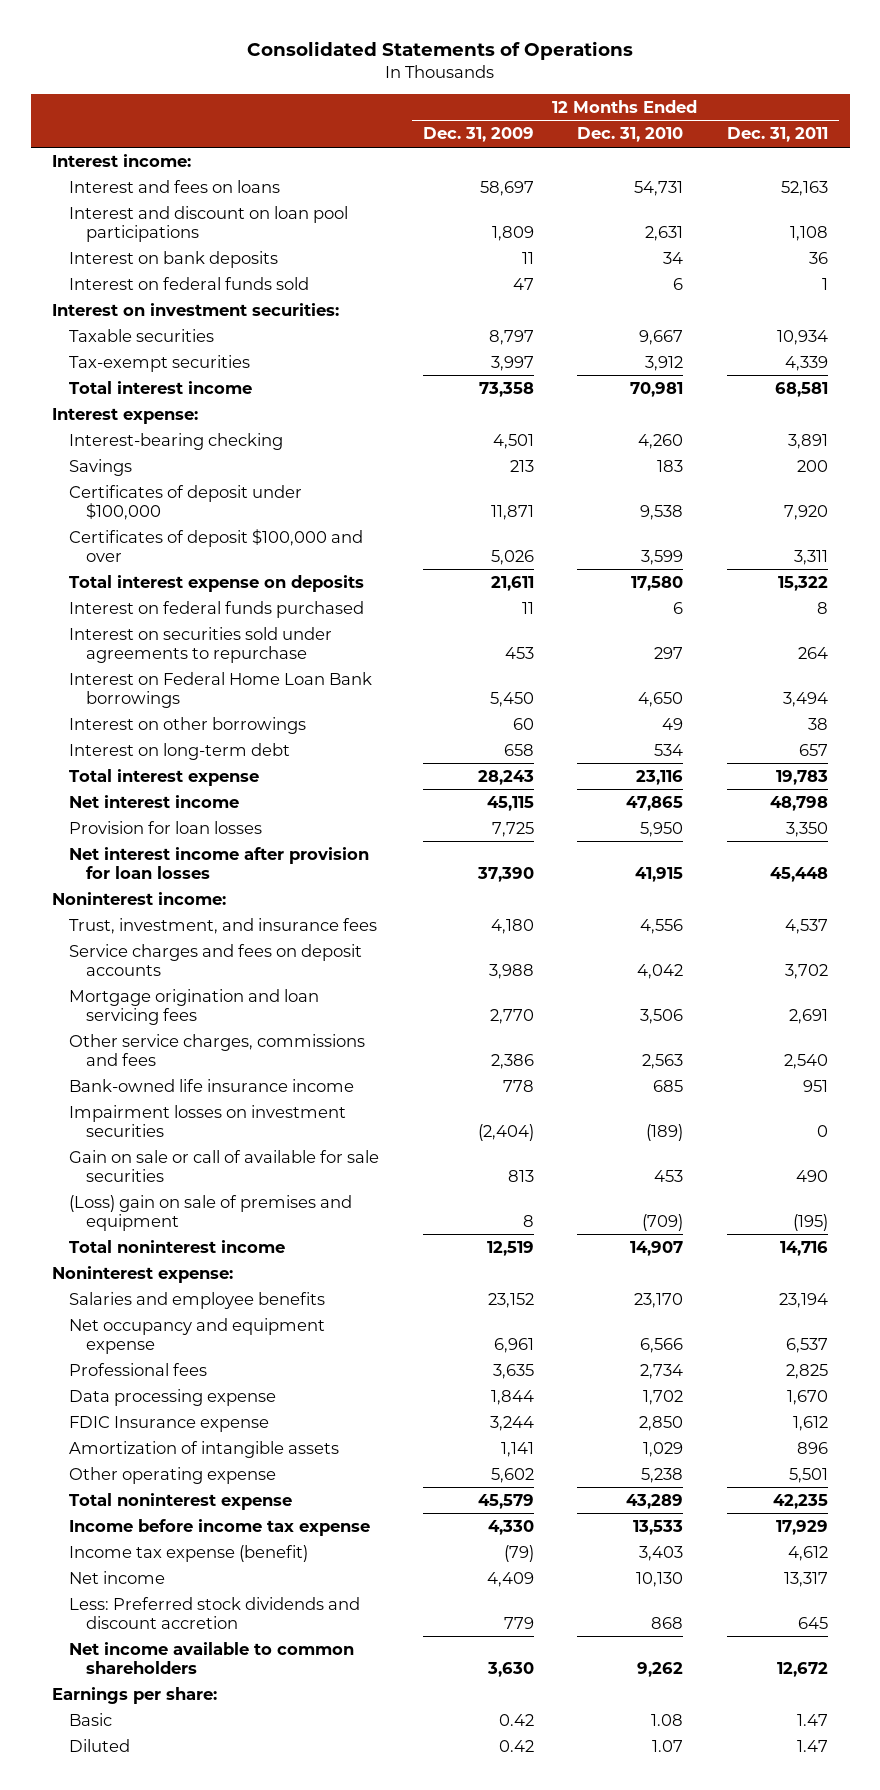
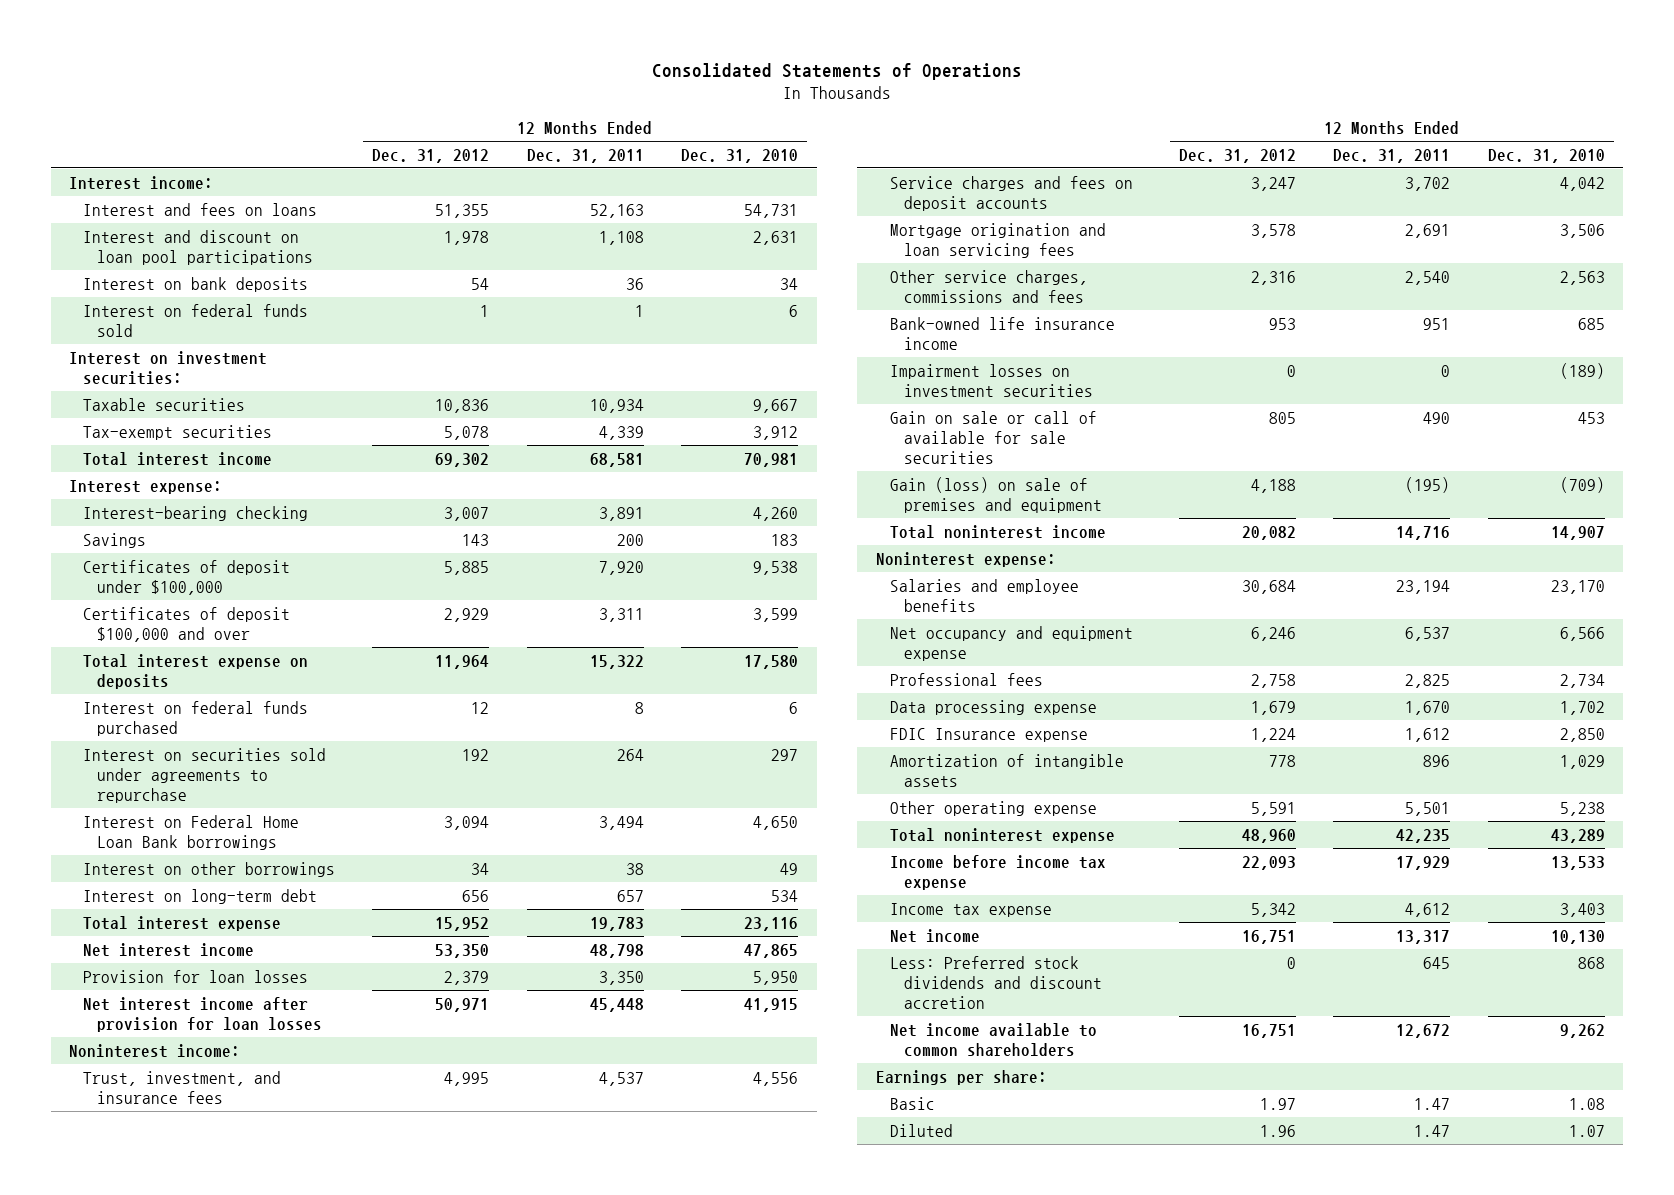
- | 12 Months Ended Dec. 31, 2009 | 12 Months Ended Dec. 31, 2010 | 12 Months Ended Dec. 31, 2011
+ | 12 Months Ended Dec. 31, 2012 | 12 Months Ended Dec. 31, 2011 | 12 Months Ended Dec. 31, 2010
- (Loss) gain on sale of premises and equipment | 8 | (709) | (195)
+ Gain (loss) on sale of premises and equipment | 4,188 | (195) | (709)
- Income tax expense (benefit) | (79) | 3,403 | 4,612
+ Income tax expense | 5,342 | 4,612 | 3,403

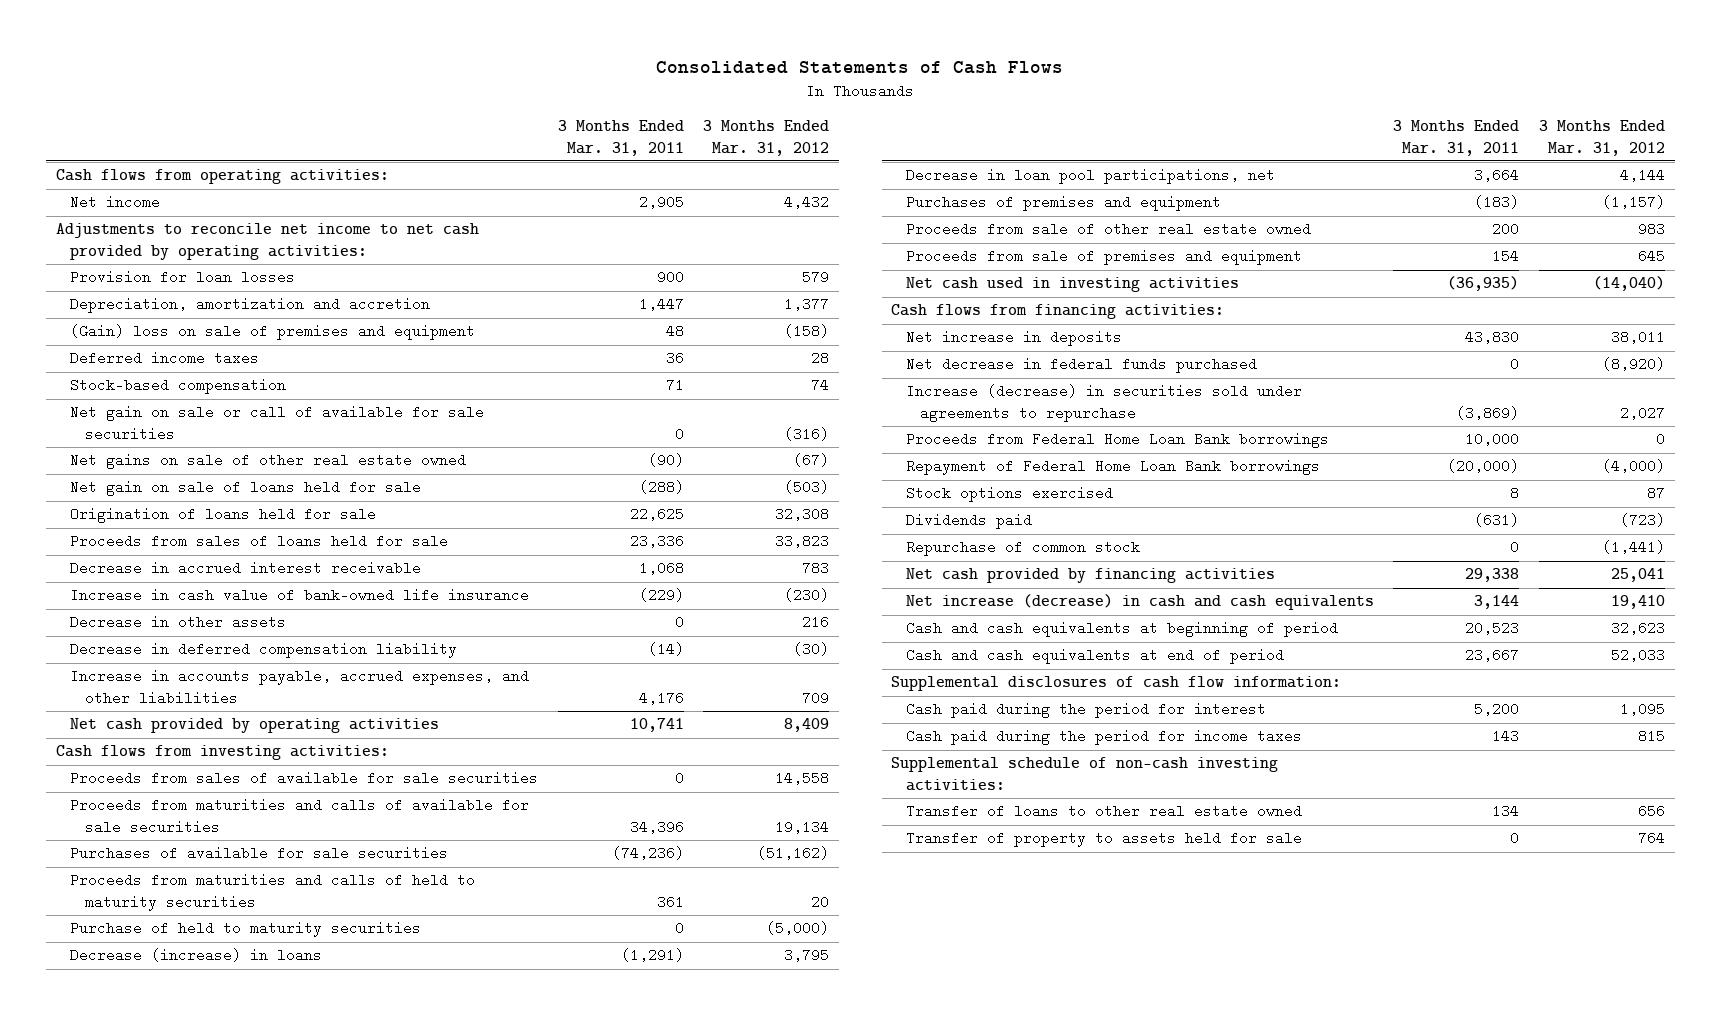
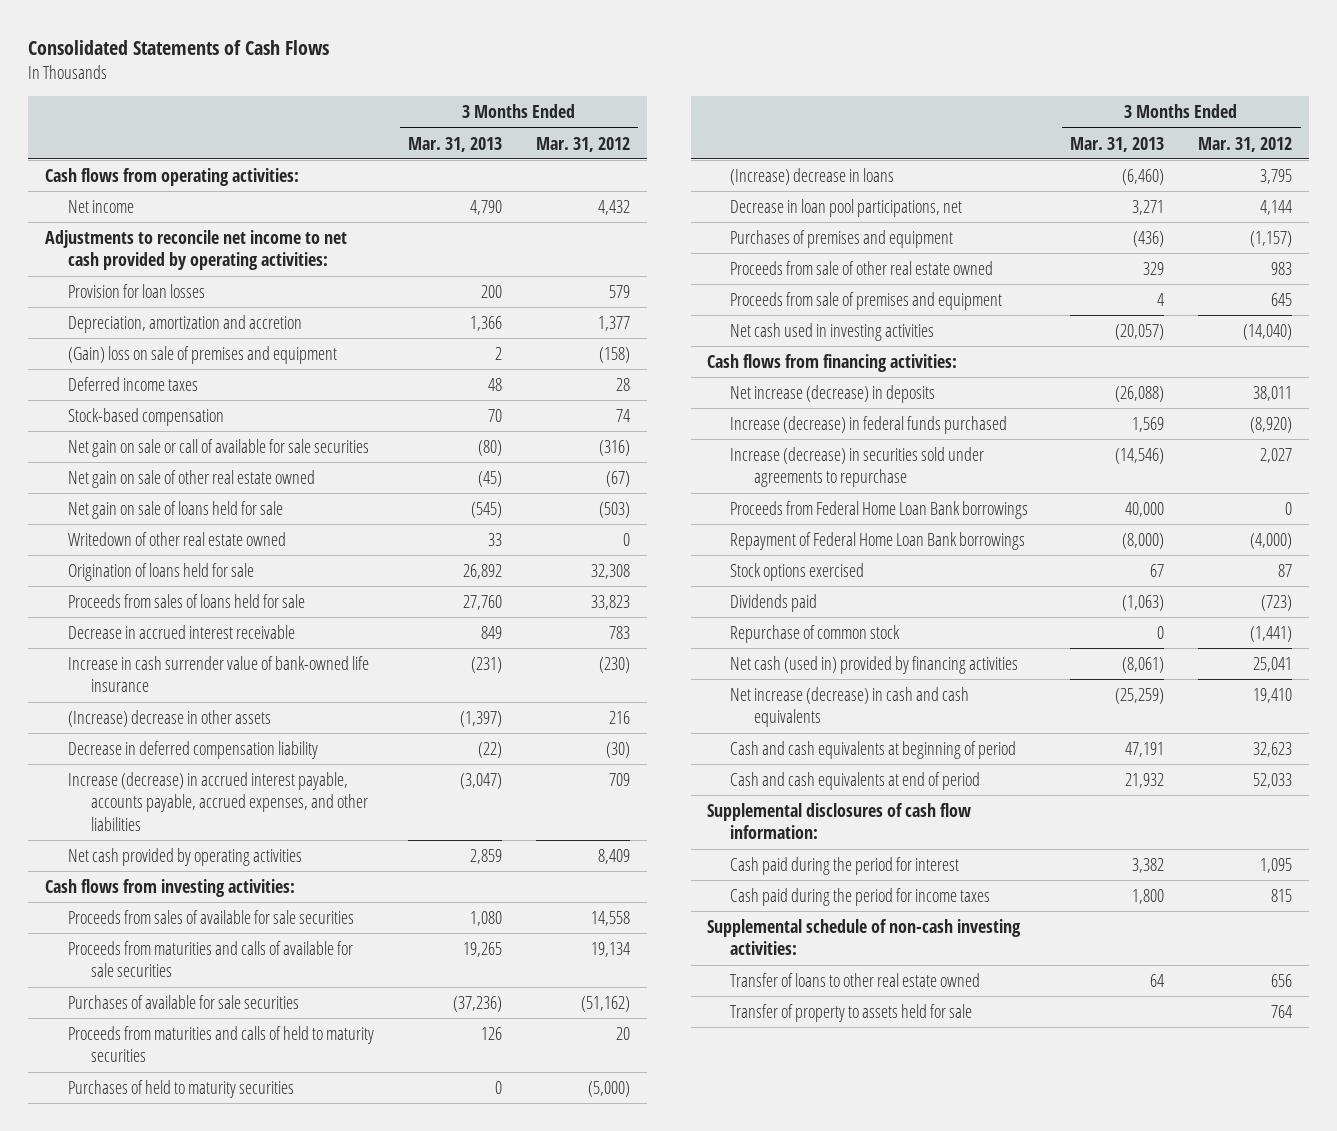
- | 3 Months Ended Mar. 31, 2011 | 3 Months Ended Mar. 31, 2012
+ | 3 Months Ended Mar. 31, 2013 | 3 Months Ended Mar. 31, 2012
- Net gains on sale of other real estate owned | (90) | (67)
+ Net gain on sale of other real estate owned | (45) | (67)
+ Writedown of other real estate owned | 33 | 0
- Increase in cash value of bank-owned life insurance | (229) | (230)
- Decrease in other assets | 0 | 216
+ Increase in cash surrender value of bank-owned life insurance | (231) | (230)
+ (Increase) decrease in other assets | (1,397) | 216
- Increase in accounts payable, accrued expenses, and other liabilities | 4,176 | 709
+ Increase (decrease) in accrued interest payable, accounts payable, accrued expenses, and other liabilities | (3,047) | 709
- Purchase of held to maturity securities | 0 | (5,000)
- Decrease (increase) in loans | (1,291) | 3,795
+ Purchases of held to maturity securities | 0 | (5,000)
+ (Increase) decrease in loans | (6,460) | 3,795
- Net increase in deposits | 43,830 | 38,011
- Net decrease in federal funds purchased | 0 | (8,920)
+ Net increase (decrease) in deposits | (26,088) | 38,011
+ Increase (decrease) in federal funds purchased | 1,569 | (8,920)
- Net cash provided by financing activities | 29,338 | 25,041
+ Net cash (used in) provided by financing activities | (8,061) | 25,041

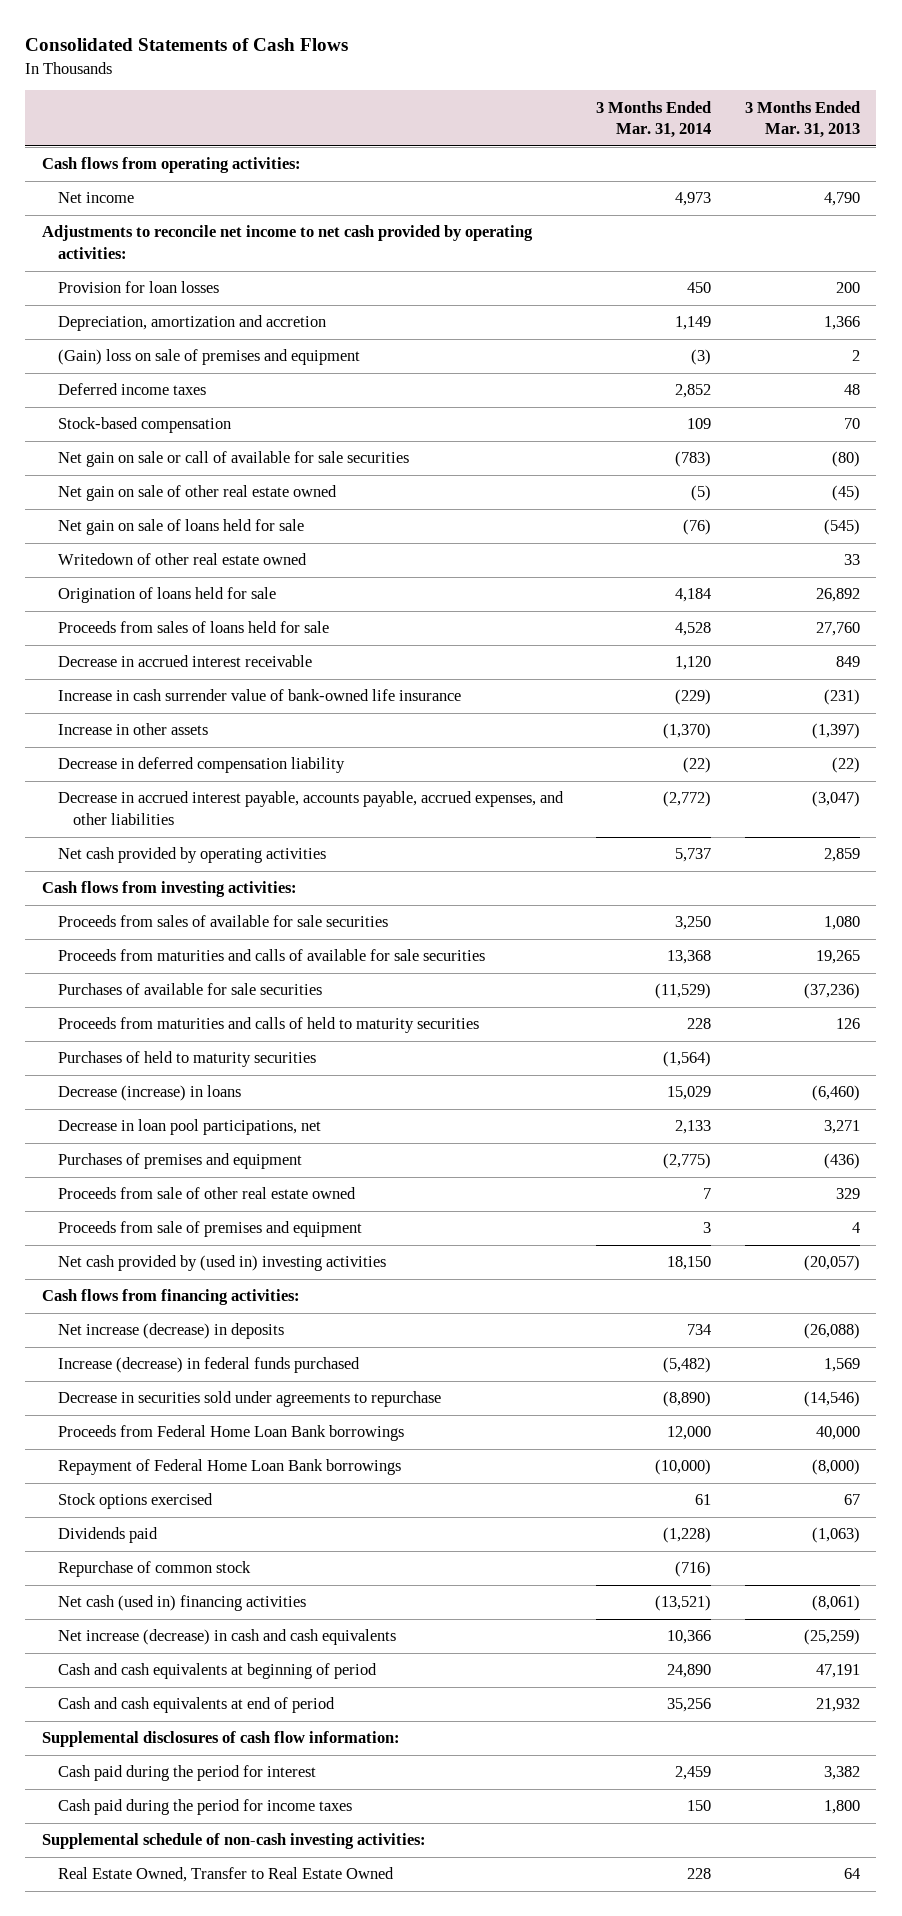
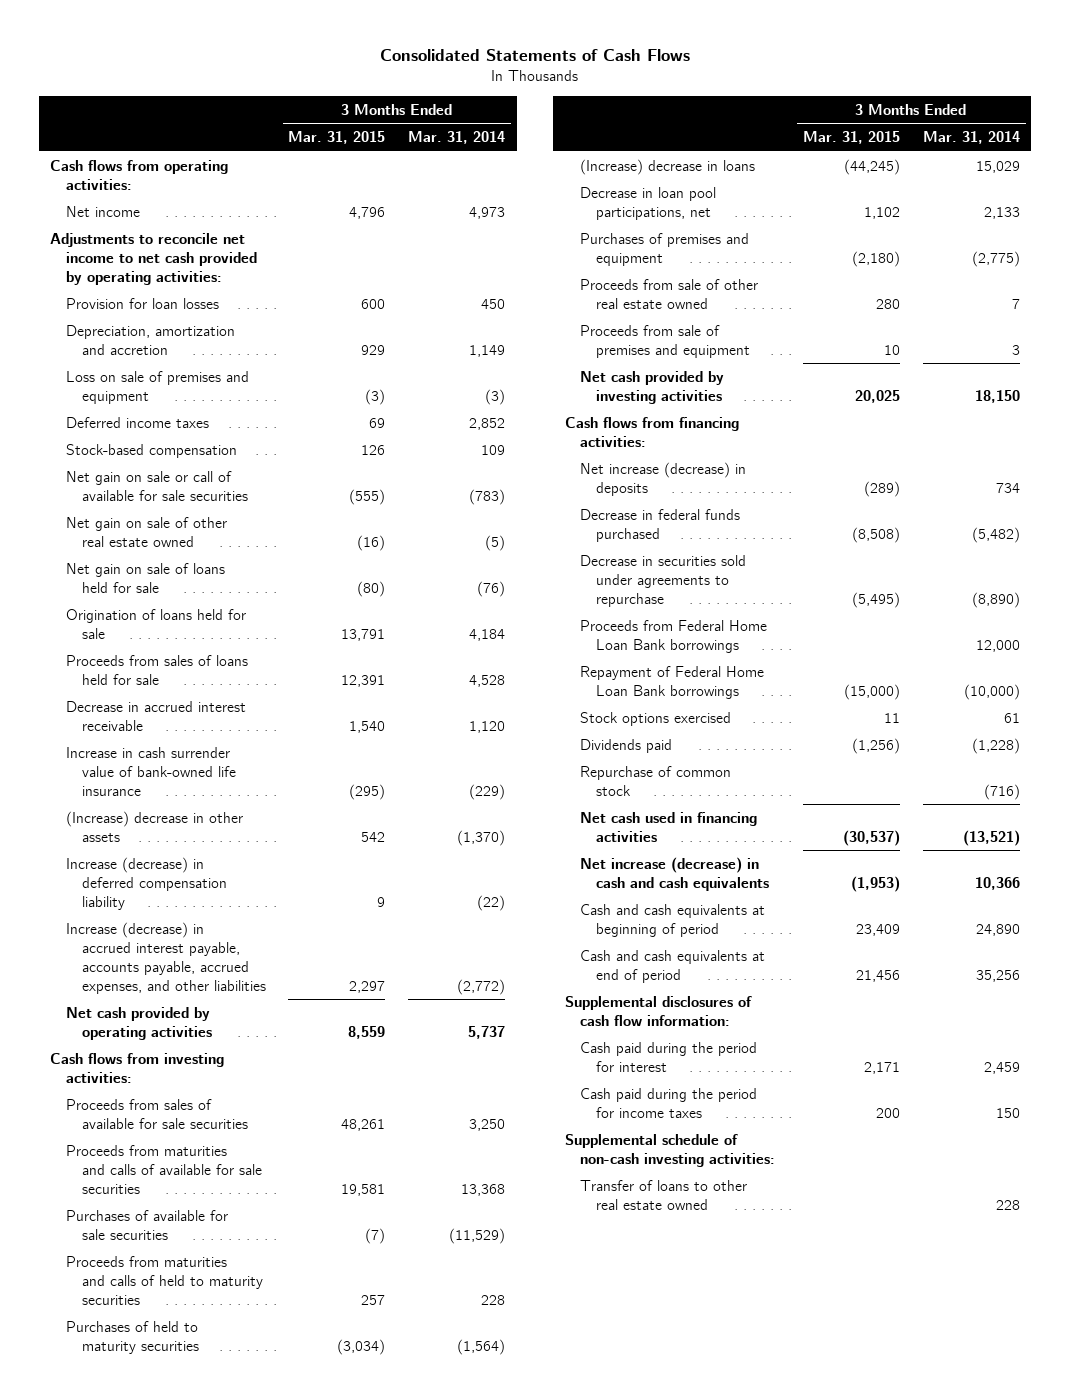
- | 3 Months Ended Mar. 31, 2014 | 3 Months Ended Mar. 31, 2013
+ | 3 Months Ended Mar. 31, 2015 | 3 Months Ended Mar. 31, 2014
- (Gain) loss on sale of premises and equipment | (3) | 2
+ Loss on sale of premises and equipment | (3) | (3)
- Writedown of other real estate owned | | 33
- Increase in other assets | (1,370) | (1,397)
- Decrease in deferred compensation liability | (22) | (22)
- Decrease in accrued interest payable, accounts payable, accrued expenses, and other liabilities | (2,772) | (3,047)
+ (Increase) decrease in other assets | 542 | (1,370)
+ Increase (decrease) in deferred compensation liability | 9 | (22)
+ Increase (decrease) in accrued interest payable, accounts payable, accrued expenses, and other liabilities | 2,297 | (2,772)
- Decrease (increase) in loans | 15,029 | (6,460)
+ (Increase) decrease in loans | (44,245) | 15,029
- Net cash provided by (used in) investing activities | 18,150 | (20,057)
+ Net cash provided by investing activities | 20,025 | 18,150
- Increase (decrease) in federal funds purchased | (5,482) | 1,569
+ Decrease in federal funds purchased | (8,508) | (5,482)
- Net cash (used in) financing activities | (13,521) | (8,061)
+ Net cash used in financing activities | (30,537) | (13,521)
- Real Estate Owned, Transfer to Real Estate Owned | 228 | 64
+ Transfer of loans to other real estate owned | | 228

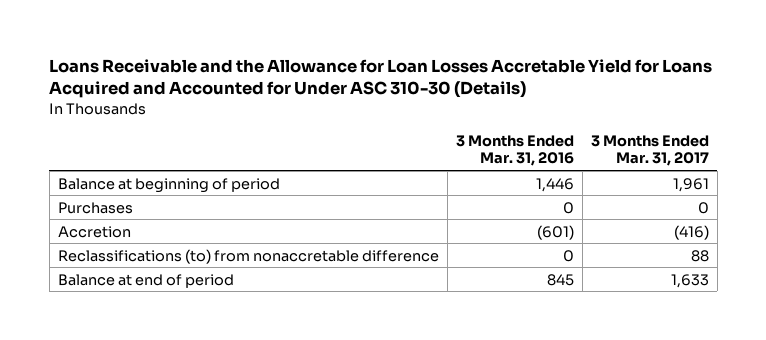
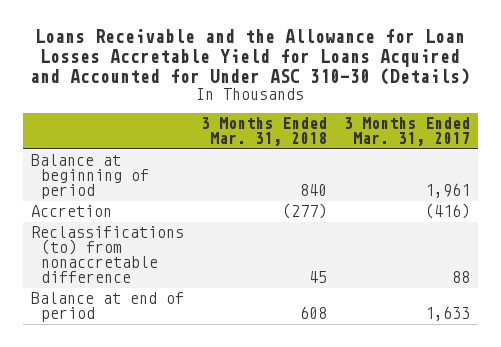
- | 3 Months Ended Mar. 31, 2016 | 3 Months Ended Mar. 31, 2017
+ | 3 Months Ended Mar. 31, 2018 | 3 Months Ended Mar. 31, 2017
- Purchases | 0 | 0

